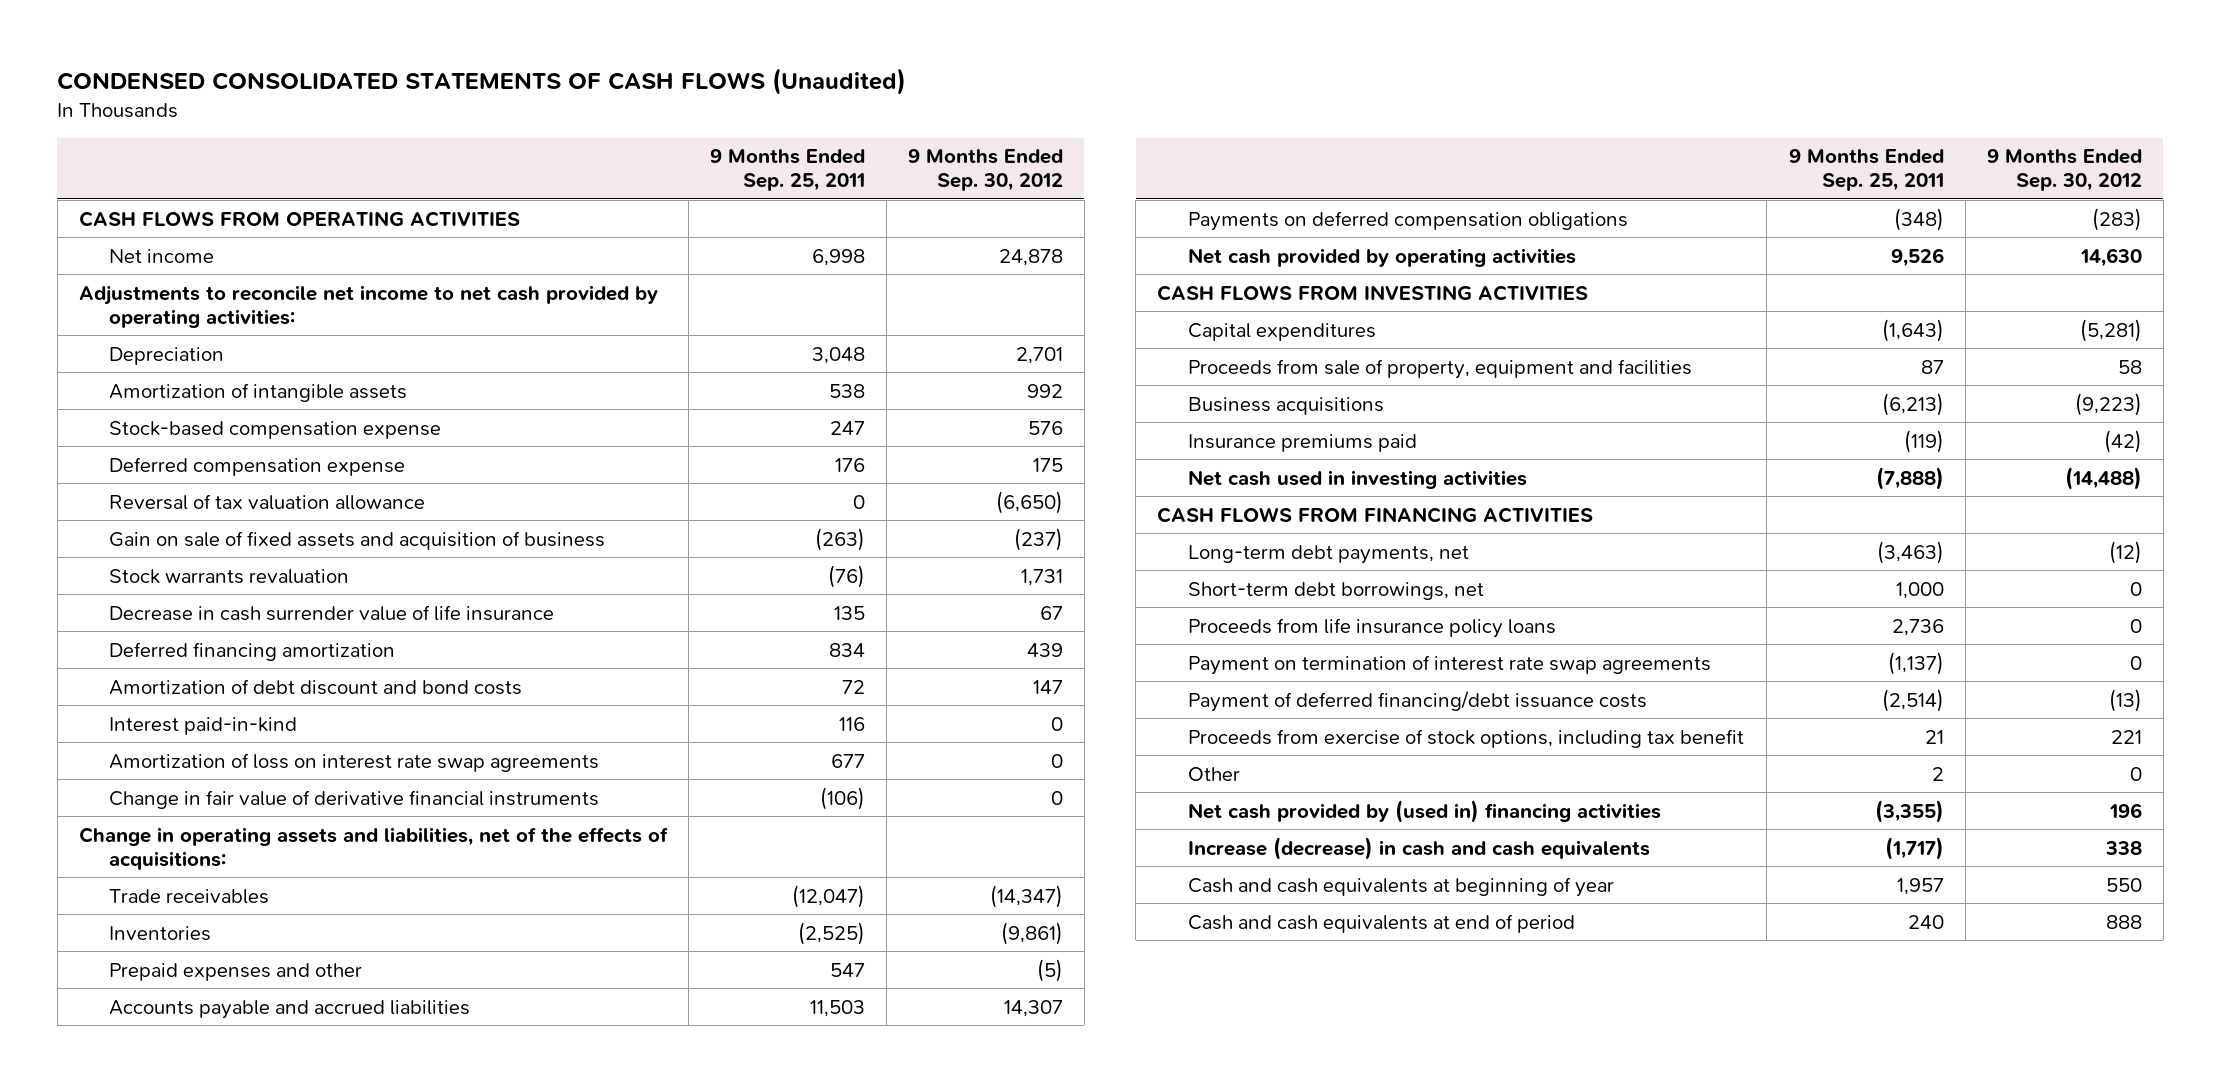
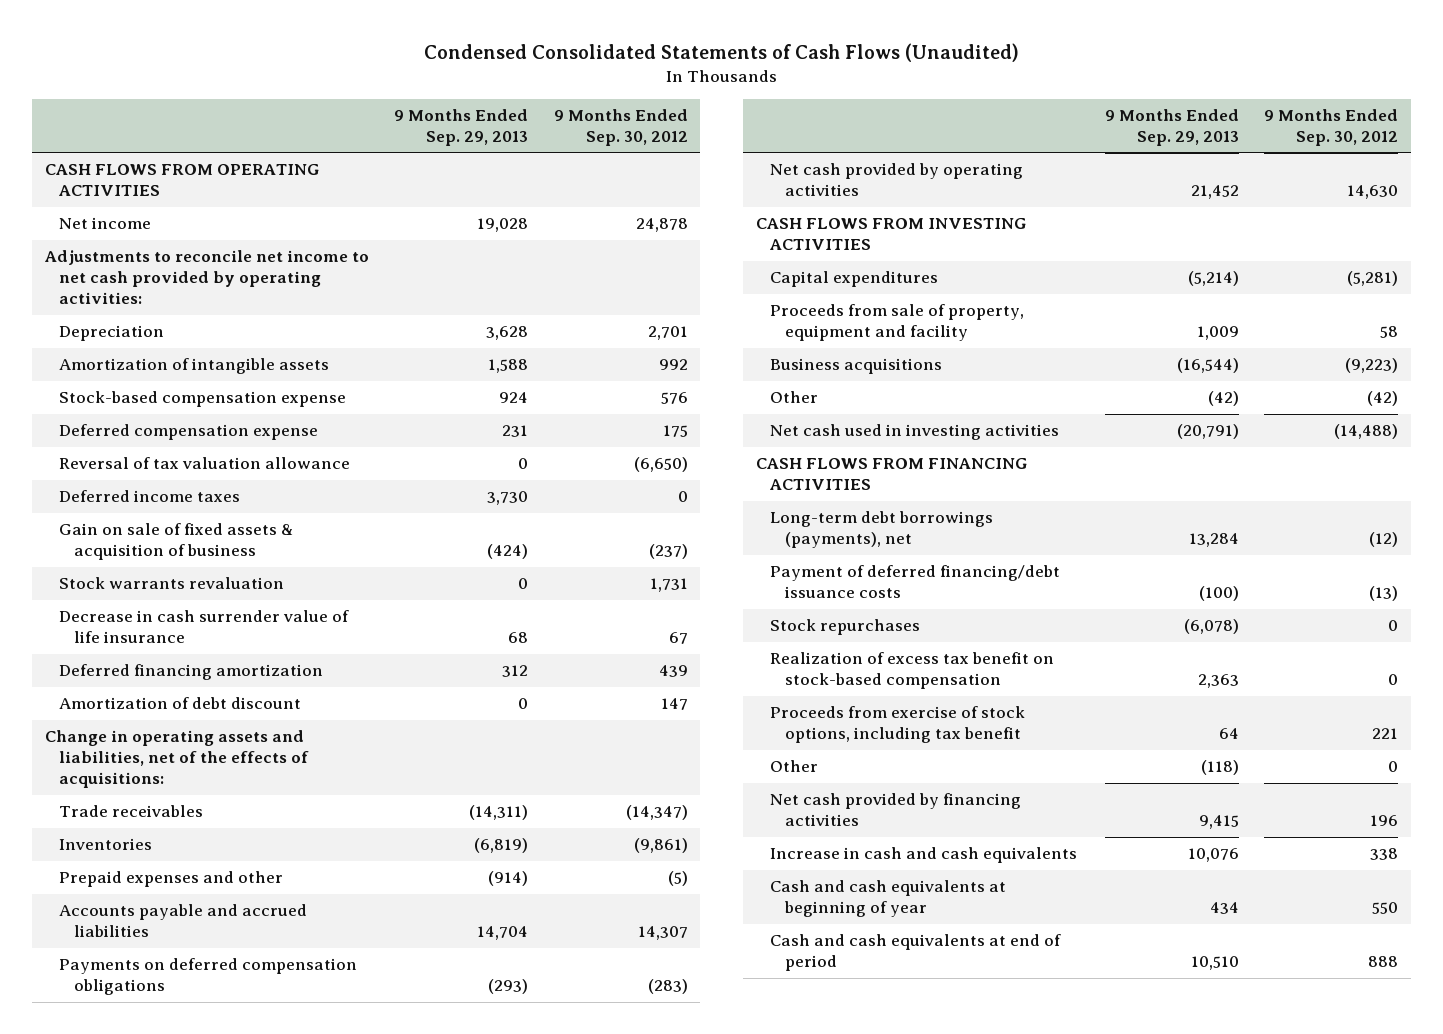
- CONDENSED CONSOLIDATED STATEMENTS OF CASH FLOWS (Unaudited)
+ Condensed Consolidated Statements of Cash Flows (Unaudited)
- | 9 Months Ended Sep. 25, 2011 | 9 Months Ended Sep. 30, 2012
+ | 9 Months Ended Sep. 29, 2013 | 9 Months Ended Sep. 30, 2012
- Gain on sale of fixed assets and acquisition of business | (263) | (237)
+ Deferred income taxes | 3,730 | 0
+ Gain on sale of fixed assets & acquisition of business | (424) | (237)
- Amortization of debt discount and bond costs | 72 | 147
- Interest paid-in-kind | 116 | 0
- Amortization of loss on interest rate swap agreements | 677 | 0
- Change in fair value of derivative financial instruments | (106) | 0
+ Amortization of debt discount | 0 | 147
- Proceeds from sale of property, equipment and facilities | 87 | 58
+ Proceeds from sale of property, equipment and facility | 1,009 | 58
- Insurance premiums paid | (119) | (42)
+ Other | (42) | (42)
- Long-term debt payments, net | (3,463) | (12)
- Short-term debt borrowings, net | 1,000 | 0
- Proceeds from life insurance policy loans | 2,736 | 0
- Payment on termination of interest rate swap agreements | (1,137) | 0
+ Long-term debt borrowings (payments), net | 13,284 | (12)
+ Stock repurchases | (6,078) | 0
+ Realization of excess tax benefit on stock-based compensation | 2,363 | 0
- Net cash provided by (used in) financing activities | (3,355) | 196
- Increase (decrease) in cash and cash equivalents | (1,717) | 338
+ Net cash provided by financing activities | 9,415 | 196
+ Increase in cash and cash equivalents | 10,076 | 338

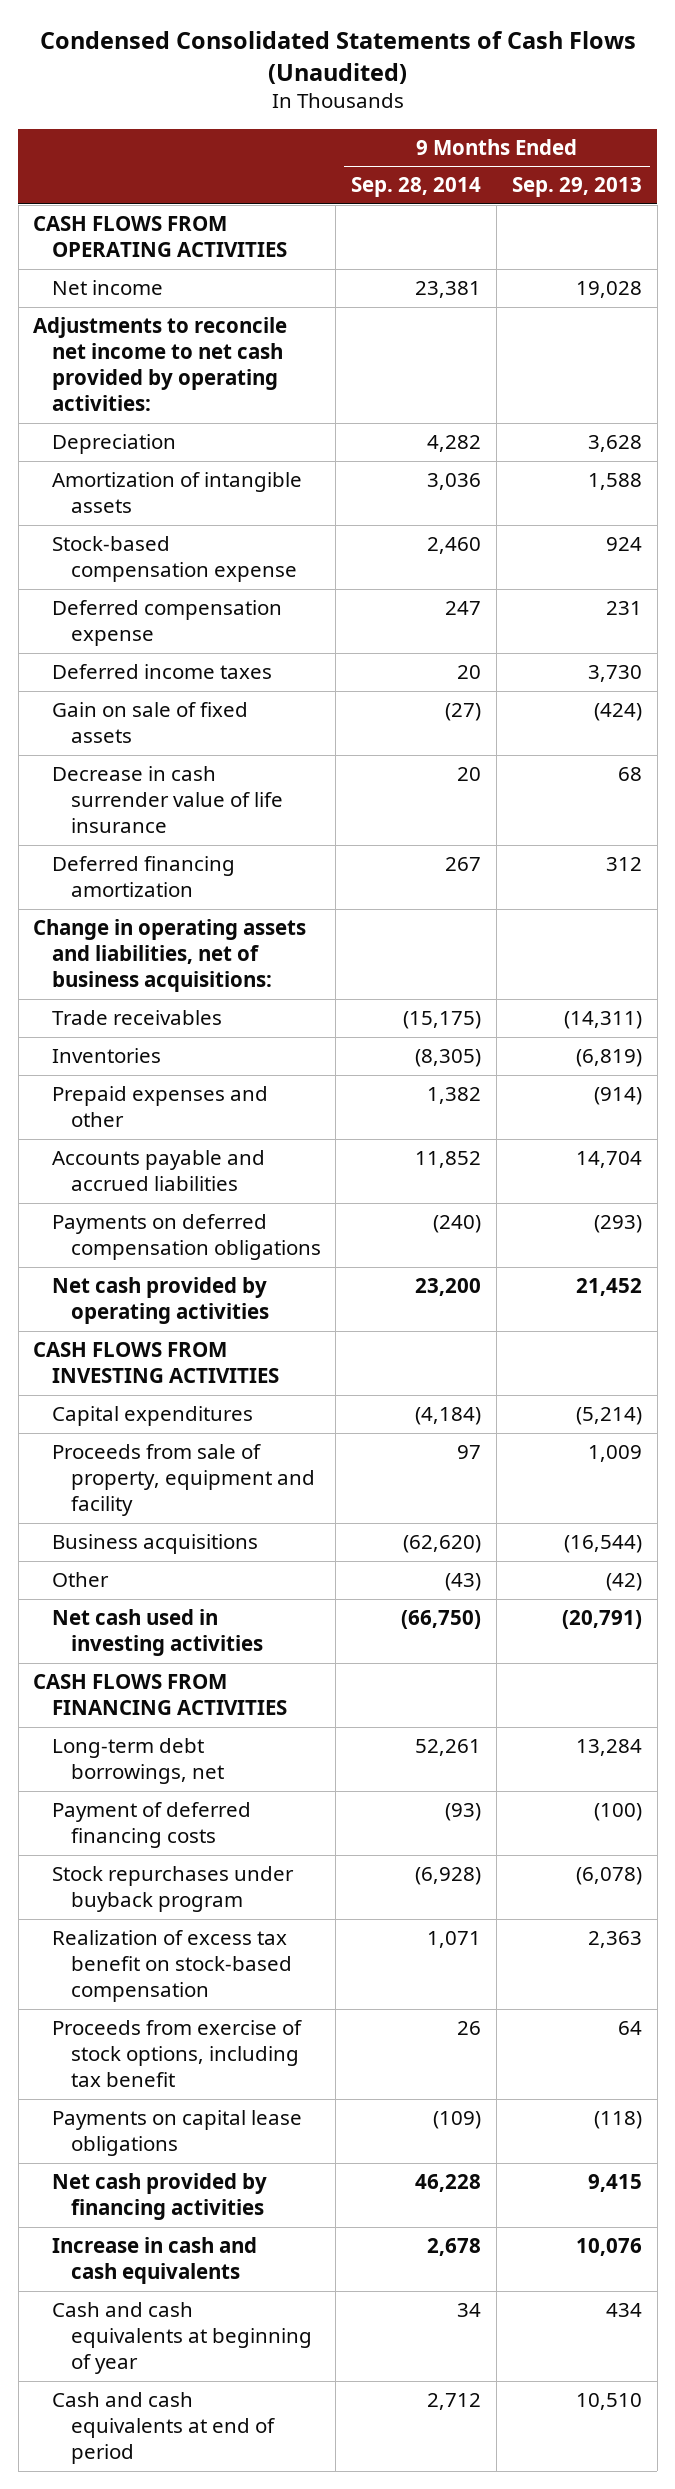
- | 9 Months Ended Sep. 29, 2013 | 9 Months Ended Sep. 30, 2012
+ | 9 Months Ended Sep. 28, 2014 | 9 Months Ended Sep. 29, 2013
- Reversal of tax valuation allowance | 0 | (6,650)
- Gain on sale of fixed assets & acquisition of business | (424) | (237)
- Stock warrants revaluation | 0 | 1,731
+ Gain on sale of fixed assets | (27) | (424)
- Amortization of debt discount | 0 | 147
- Change in operating assets and liabilities, net of the effects of acquisitions:
+ Change in operating assets and liabilities, net of business acquisitions:
- Long-term debt borrowings (payments), net | 13,284 | (12)
- Payment of deferred financing/debt issuance costs | (100) | (13)
- Stock repurchases | (6,078) | 0
+ Long-term debt borrowings, net | 52,261 | 13,284
+ Payment of deferred financing costs | (93) | (100)
+ Stock repurchases under buyback program | (6,928) | (6,078)
- Other | (118) | 0
+ Payments on capital lease obligations | (109) | (118)

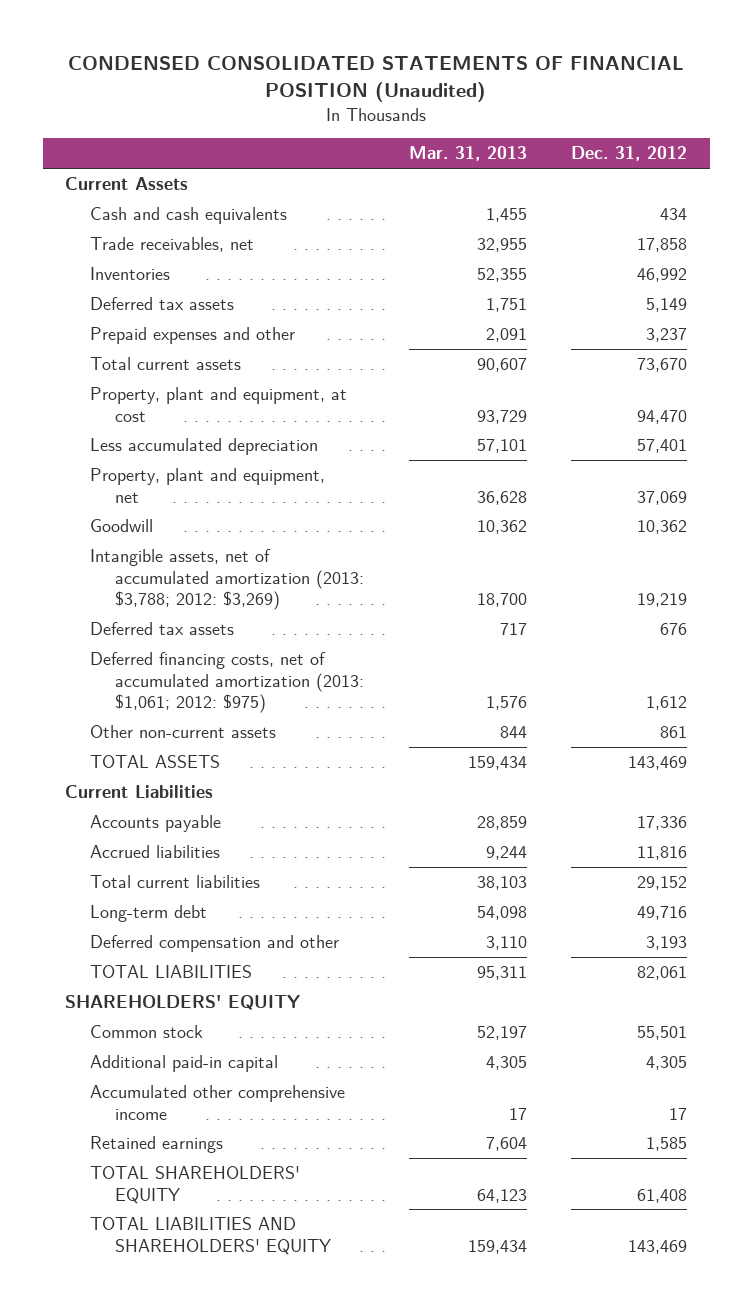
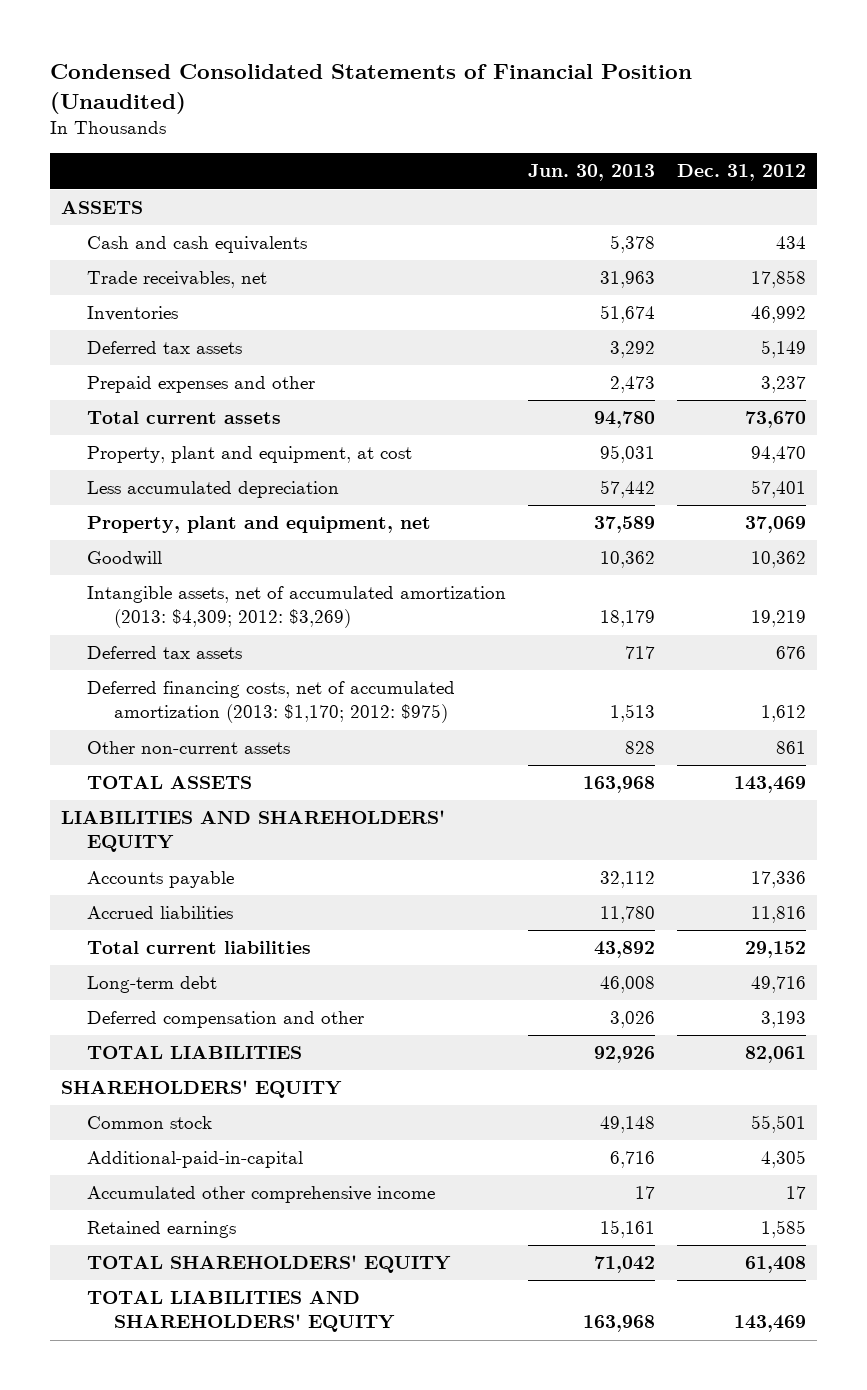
- CONDENSED CONSOLIDATED STATEMENTS OF FINANCIAL POSITION (Unaudited)
+ Condensed Consolidated Statements of Financial Position (Unaudited)
- | Mar. 31, 2013 | Dec. 31, 2012
+ | Jun. 30, 2013 | Dec. 31, 2012
- Current Assets
+ ASSETS
- Intangible assets, net of accumulated amortization (2013: $3,788; 2012: $3,269) | 18,700 | 19,219
+ Intangible assets, net of accumulated amortization (2013: $4,309; 2012: $3,269) | 18,179 | 19,219
- Deferred financing costs, net of accumulated amortization (2013: $1,061; 2012: $975) | 1,576 | 1,612
+ Deferred financing costs, net of accumulated amortization (2013: $1,170; 2012: $975) | 1,513 | 1,612
- Current Liabilities
+ LIABILITIES AND SHAREHOLDERS' EQUITY
- Additional paid-in capital | 4,305 | 4,305
+ Additional-paid-in-capital | 6,716 | 4,305

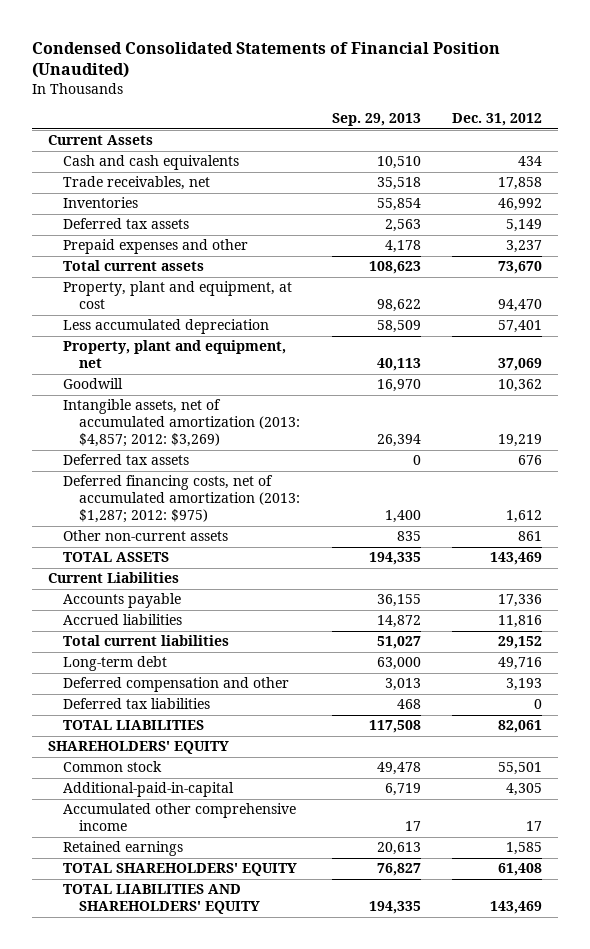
- | Jun. 30, 2013 | Dec. 31, 2012
+ | Sep. 29, 2013 | Dec. 31, 2012
- ASSETS
+ Current Assets
- Intangible assets, net of accumulated amortization (2013: $4,309; 2012: $3,269) | 18,179 | 19,219
+ Intangible assets, net of accumulated amortization (2013: $4,857; 2012: $3,269) | 26,394 | 19,219
- Deferred financing costs, net of accumulated amortization (2013: $1,170; 2012: $975) | 1,513 | 1,612
+ Deferred financing costs, net of accumulated amortization (2013: $1,287; 2012: $975) | 1,400 | 1,612
- LIABILITIES AND SHAREHOLDERS' EQUITY
+ Current Liabilities
+ Deferred tax liabilities | 468 | 0

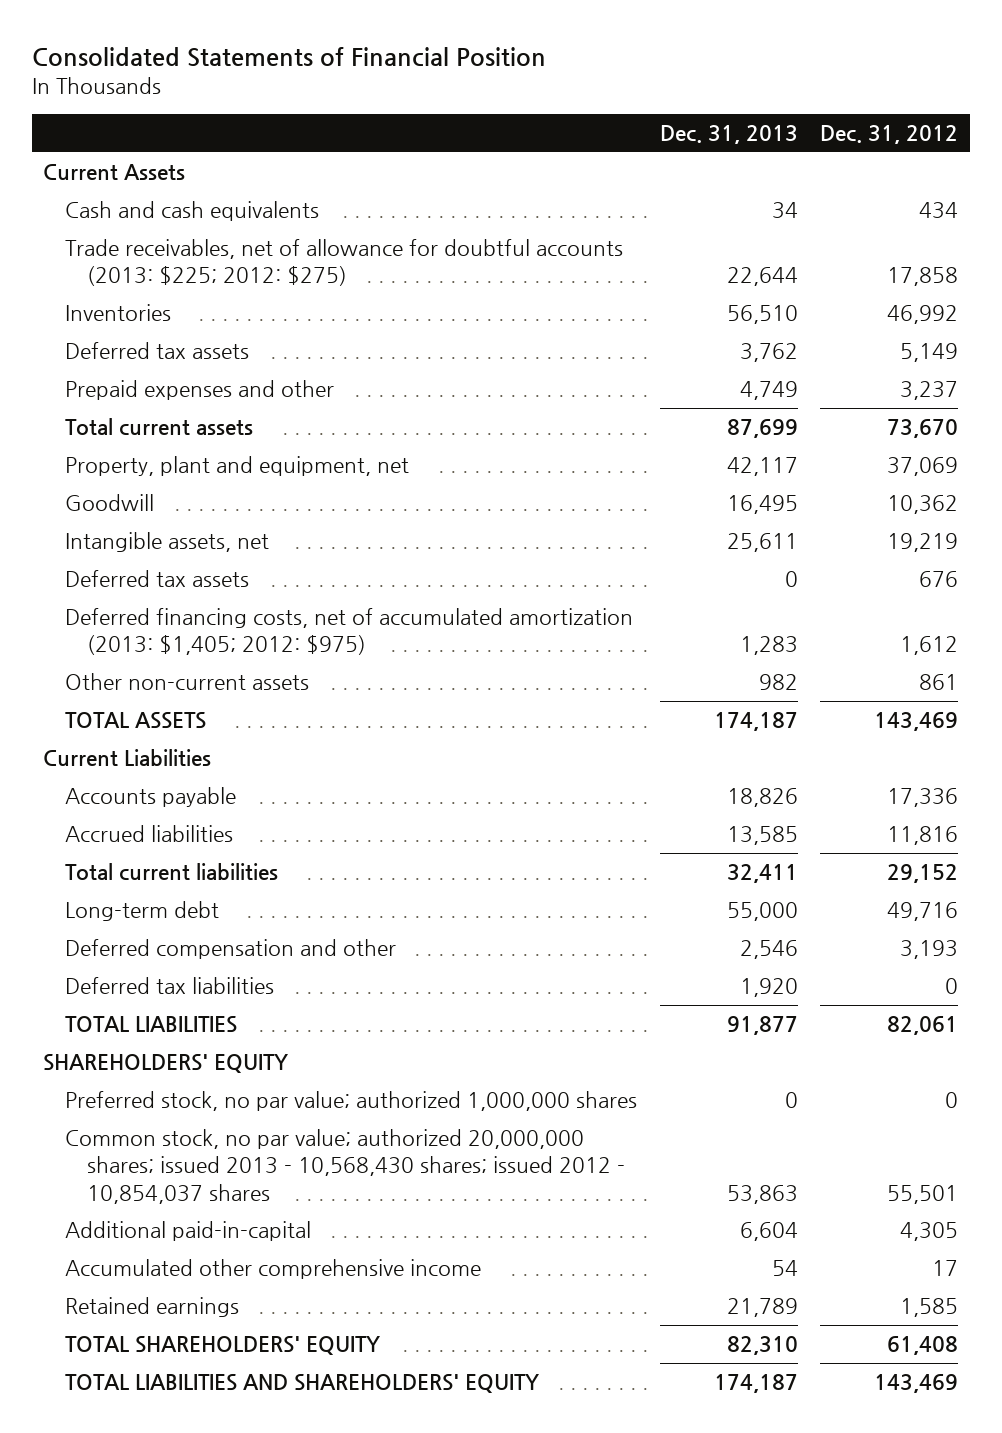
- Condensed Consolidated Statements of Financial Position (Unaudited)
+ Consolidated Statements of Financial Position
- | Sep. 29, 2013 | Dec. 31, 2012
+ | Dec. 31, 2013 | Dec. 31, 2012
- Trade receivables, net | 35,518 | 17,858
+ Trade receivables, net of allowance for doubtful accounts (2013: $225; 2012: $275) | 22,644 | 17,858
- Property, plant and equipment, at cost | 98,622 | 94,470
- Less accumulated depreciation | 58,509 | 57,401
- Intangible assets, net of accumulated amortization (2013: $4,857; 2012: $3,269) | 26,394 | 19,219
+ Intangible assets, net | 25,611 | 19,219
- Deferred financing costs, net of accumulated amortization (2013: $1,287; 2012: $975) | 1,400 | 1,612
+ Deferred financing costs, net of accumulated amortization (2013: $1,405; 2012: $975) | 1,283 | 1,612
- Common stock | 49,478 | 55,501
- Additional-paid-in-capital | 6,719 | 4,305
+ Preferred stock, no par value; authorized 1,000,000 shares | 0 | 0
+ Common stock, no par value; authorized 20,000,000 shares; issued 2013 - 10,568,430 shares; issued 2012 - 10,854,037 shares | 53,863 | 55,501
+ Additional paid-in-capital | 6,604 | 4,305

